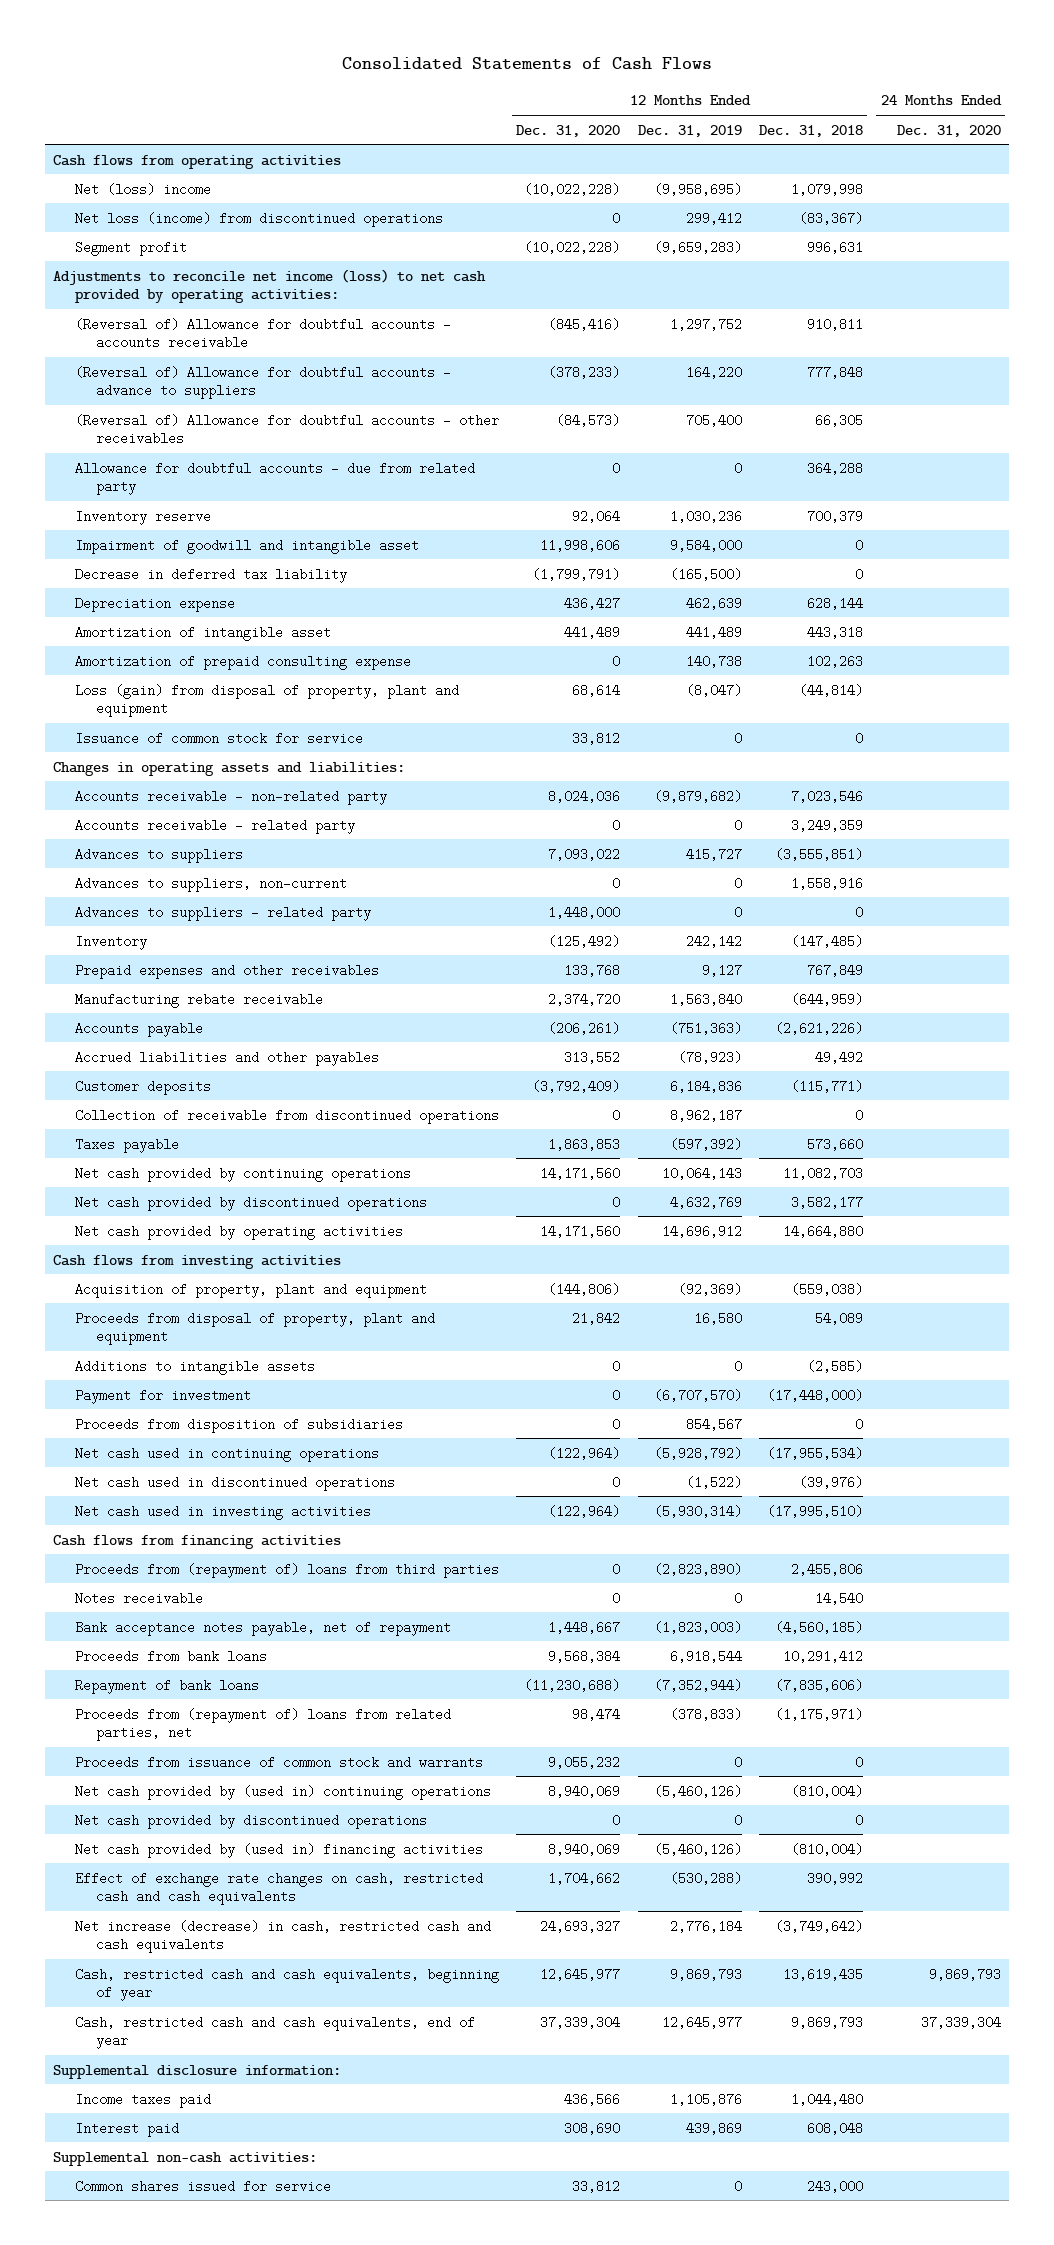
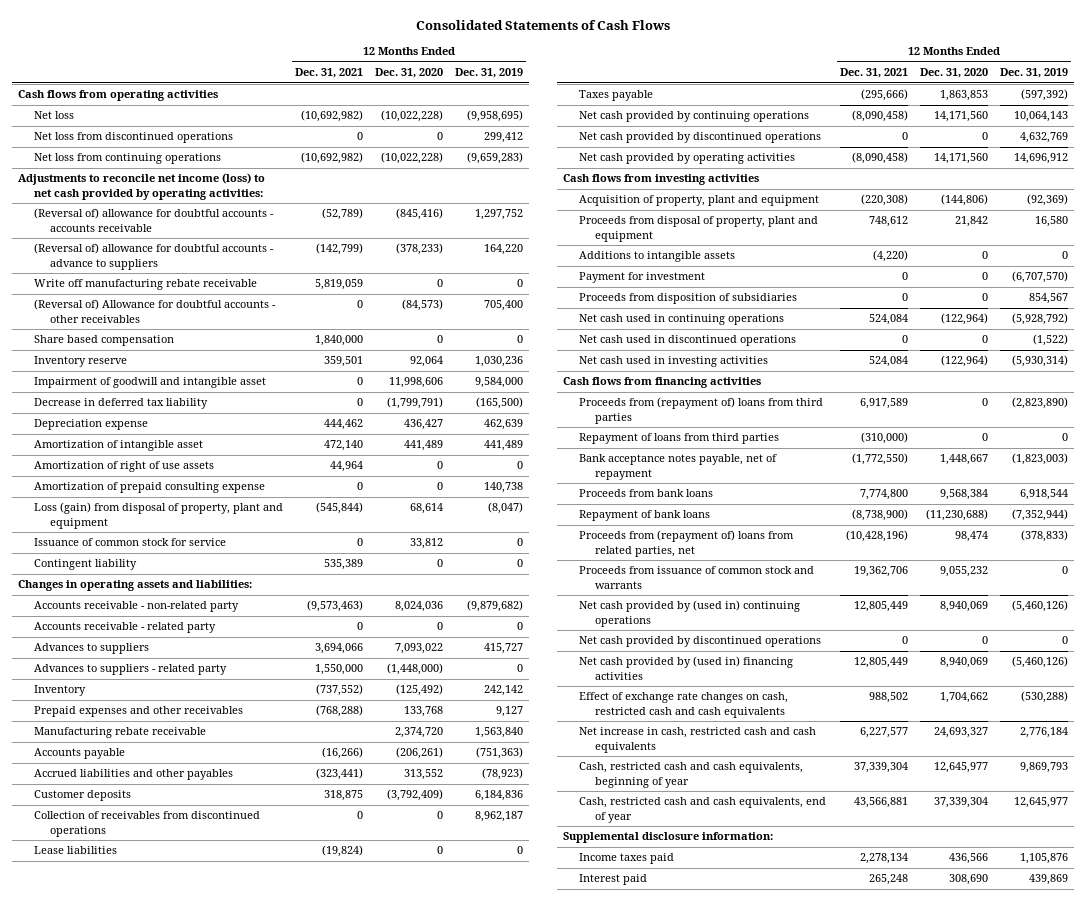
- | 12 Months Ended Dec. 31, 2020 | 12 Months Ended Dec. 31, 2019 | 12 Months Ended Dec. 31, 2018 | 24 Months Ended Dec. 31, 2020
+ | 12 Months Ended Dec. 31, 2021 | 12 Months Ended Dec. 31, 2020 | 12 Months Ended Dec. 31, 2019
- Net (loss) income | (10,022,228) | (9,958,695) | 1,079,998 |
- Net loss (income) from discontinued operations | 0 | 299,412 | (83,367) |
- Segment profit | (10,022,228) | (9,659,283) | 996,631 |
+ Net loss | (10,692,982) | (10,022,228) | (9,958,695)
+ Net loss from discontinued operations | 0 | 0 | 299,412
+ Net loss from continuing operations | (10,692,982) | (10,022,228) | (9,659,283)
- (Reversal of) Allowance for doubtful accounts - accounts receivable | (845,416) | 1,297,752 | 910,811 |
- (Reversal of) Allowance for doubtful accounts - advance to suppliers | (378,233) | 164,220 | 777,848 |
+ (Reversal of) allowance for doubtful accounts - accounts receivable | (52,789) | (845,416) | 1,297,752
+ (Reversal of) allowance for doubtful accounts - advance to suppliers | (142,799) | (378,233) | 164,220
+ Write off manufacturing rebate receivable | 5,819,059 | 0 | 0
- Allowance for doubtful accounts - due from related party | 0 | 0 | 364,288 |
+ Share based compensation | 1,840,000 | 0 | 0
+ Amortization of right of use assets | 44,964 | 0 | 0
+ Contingent liability | 535,389 | 0 | 0
- Advances to suppliers, non-current | 0 | 0 | 1,558,916 |
- Advances to suppliers - related party | 1,448,000 | 0 | 0 |
+ Advances to suppliers - related party | 1,550,000 | (1,448,000) | 0
- Collection of receivable from discontinued operations | 0 | 8,962,187 | 0 |
+ Collection of receivables from discontinued operations | 0 | 0 | 8,962,187
+ Lease liabilities | (19,824) | 0 | 0
- Notes receivable | 0 | 0 | 14,540 |
+ Repayment of loans from third parties | (310,000) | 0 | 0
- Net increase (decrease) in cash, restricted cash and cash equivalents | 24,693,327 | 2,776,184 | (3,749,642) |
+ Net increase in cash, restricted cash and cash equivalents | 6,227,577 | 24,693,327 | 2,776,184
- Supplemental non-cash activities:
- Common shares issued for service | 33,812 | 0 | 243,000 |

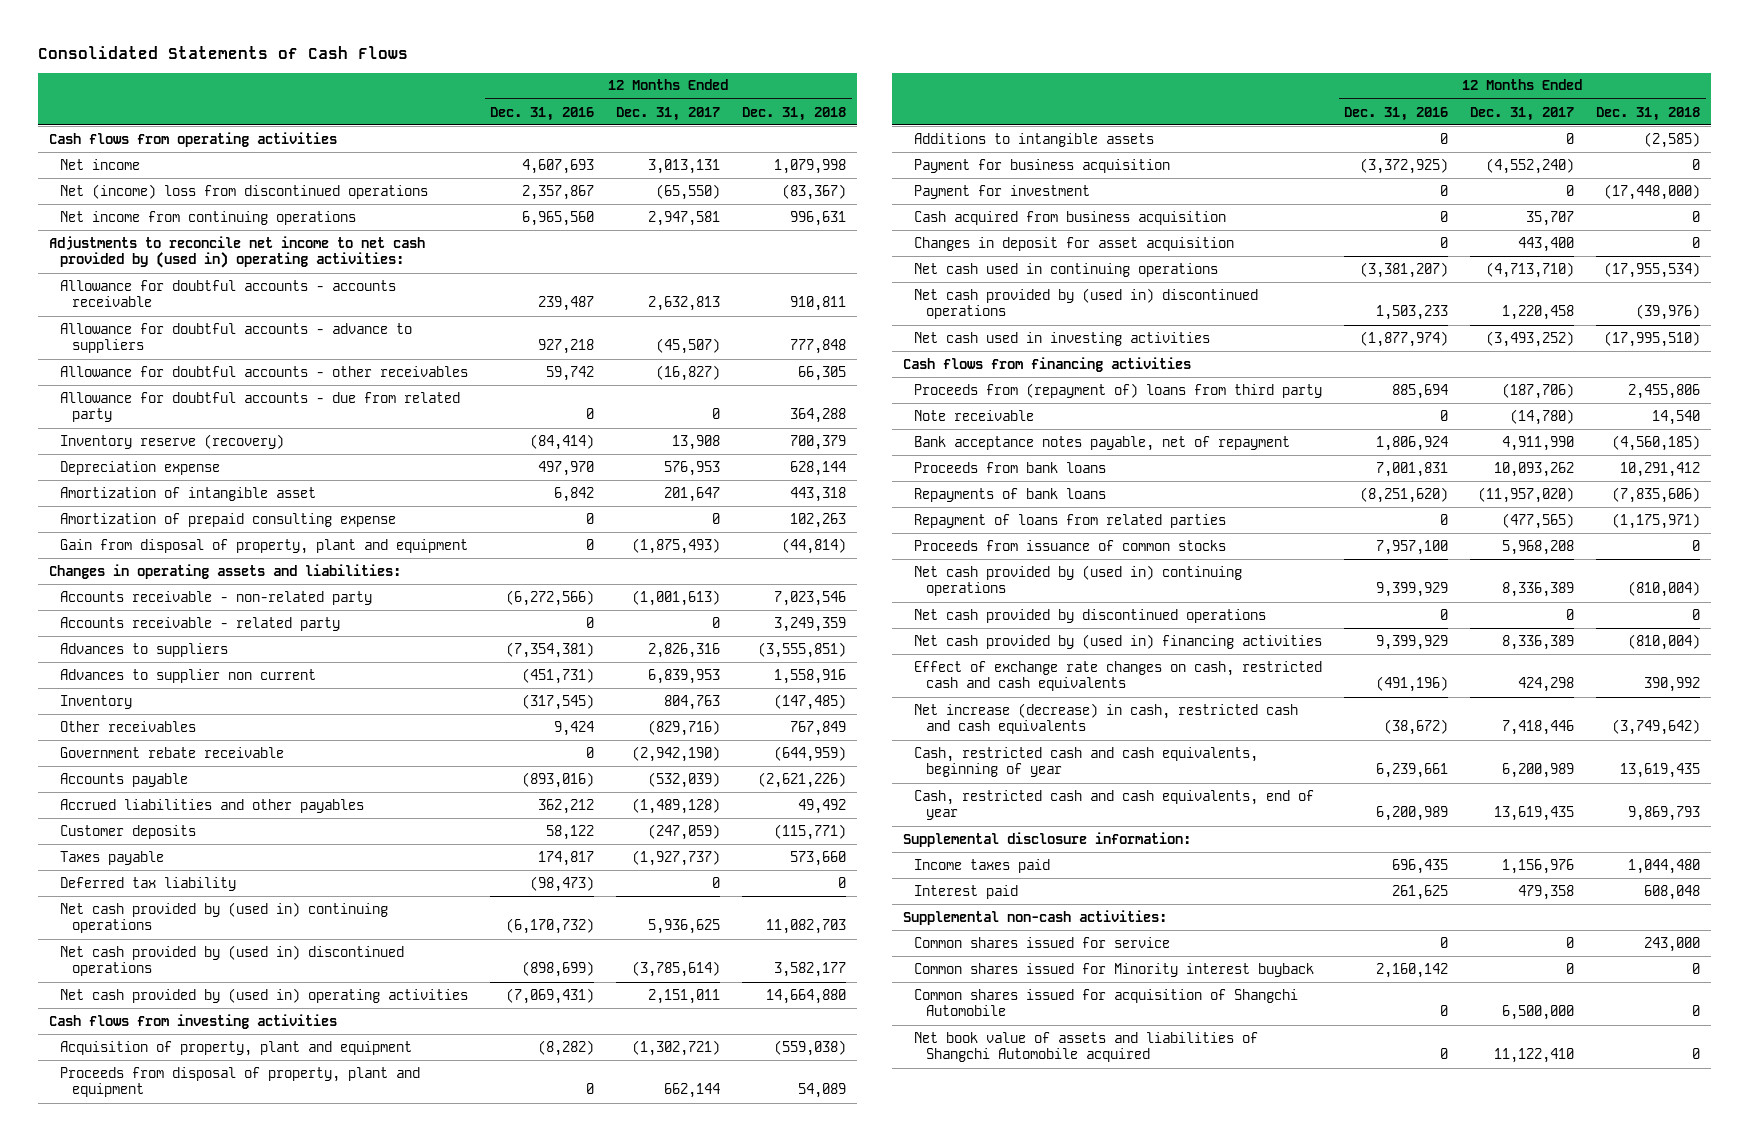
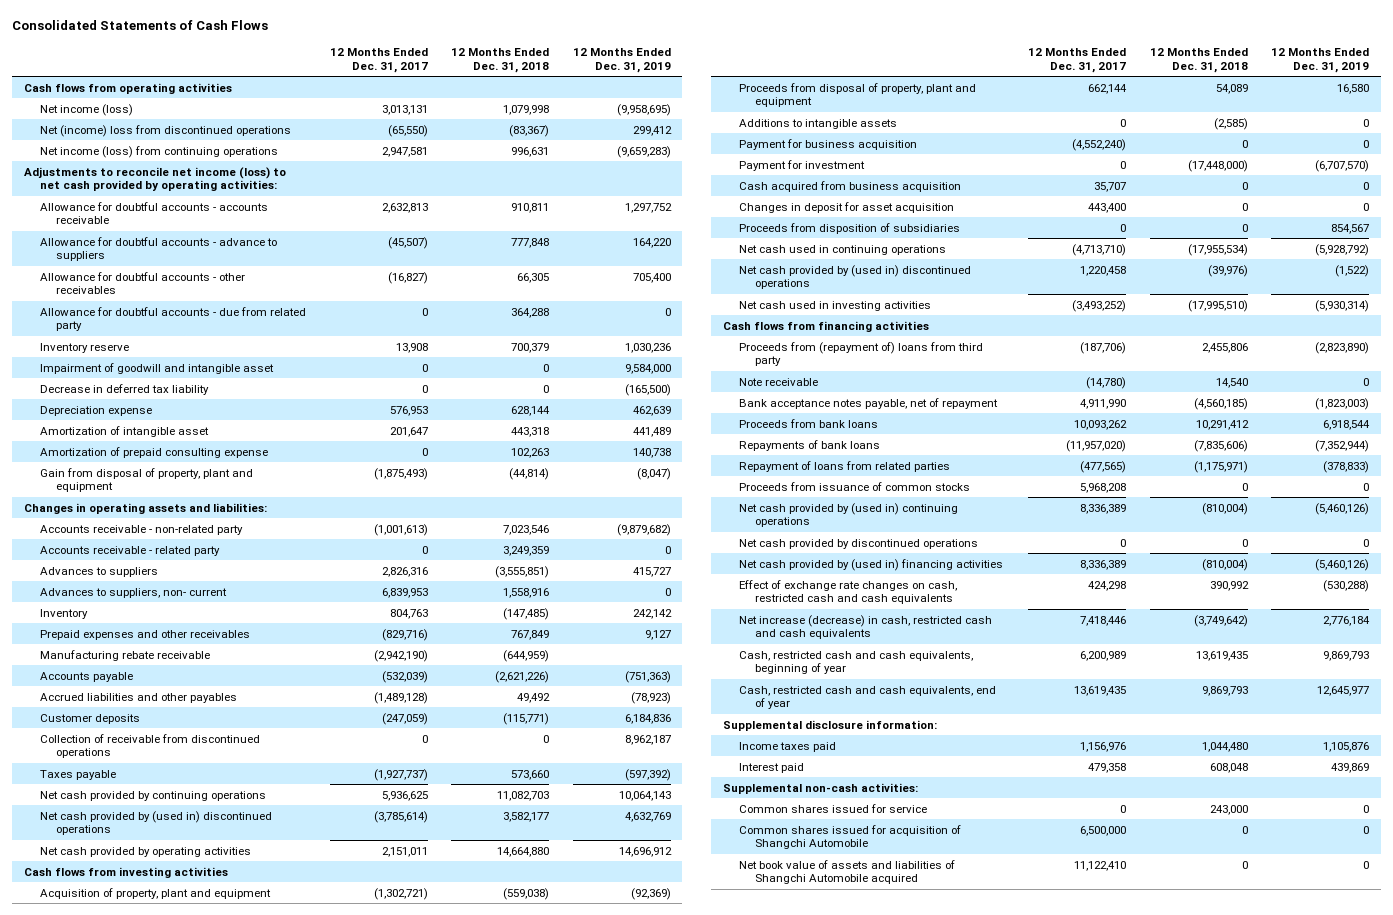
- | 12 Months Ended Dec. 31, 2016 | 12 Months Ended Dec. 31, 2017 | 12 Months Ended Dec. 31, 2018
+ | 12 Months Ended Dec. 31, 2017 | 12 Months Ended Dec. 31, 2018 | 12 Months Ended Dec. 31, 2019
- Net income | 4,607,693 | 3,013,131 | 1,079,998
+ Net income (loss) | 3,013,131 | 1,079,998 | (9,958,695)
- Net income from continuing operations | 6,965,560 | 2,947,581 | 996,631
- Adjustments to reconcile net income to net cash provided by (used in) operating activities:
+ Net income (loss) from continuing operations | 2,947,581 | 996,631 | (9,659,283)
+ Adjustments to reconcile net income (loss) to net cash provided by operating activities:
- Inventory reserve (recovery) | (84,414) | 13,908 | 700,379
+ Inventory reserve | 13,908 | 700,379 | 1,030,236
+ Impairment of goodwill and intangible asset | 0 | 0 | 9,584,000
+ Decrease in deferred tax liability | 0 | 0 | (165,500)
- Advances to supplier non current | (451,731) | 6,839,953 | 1,558,916
+ Advances to suppliers, non- current | 6,839,953 | 1,558,916 | 0
- Other receivables | 9,424 | (829,716) | 767,849
- Government rebate receivable | 0 | (2,942,190) | (644,959)
+ Prepaid expenses and other receivables | (829,716) | 767,849 | 9,127
+ Manufacturing rebate receivable | (2,942,190) | (644,959) |
+ Collection of receivable from discontinued operations | 0 | 0 | 8,962,187
- Deferred tax liability | (98,473) | 0 | 0
- Net cash provided by (used in) continuing operations | (6,170,732) | 5,936,625 | 11,082,703
+ Net cash provided by continuing operations | 5,936,625 | 11,082,703 | 10,064,143
- Net cash provided by (used in) operating activities | (7,069,431) | 2,151,011 | 14,664,880
+ Net cash provided by operating activities | 2,151,011 | 14,664,880 | 14,696,912
+ Proceeds from disposition of subsidiaries | 0 | 0 | 854,567
- Common shares issued for Minority interest buyback | 2,160,142 | 0 | 0

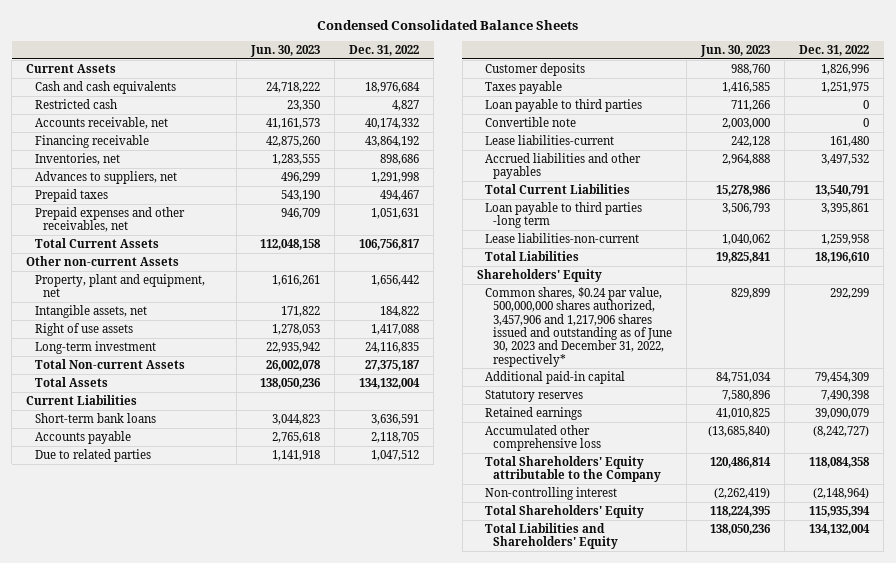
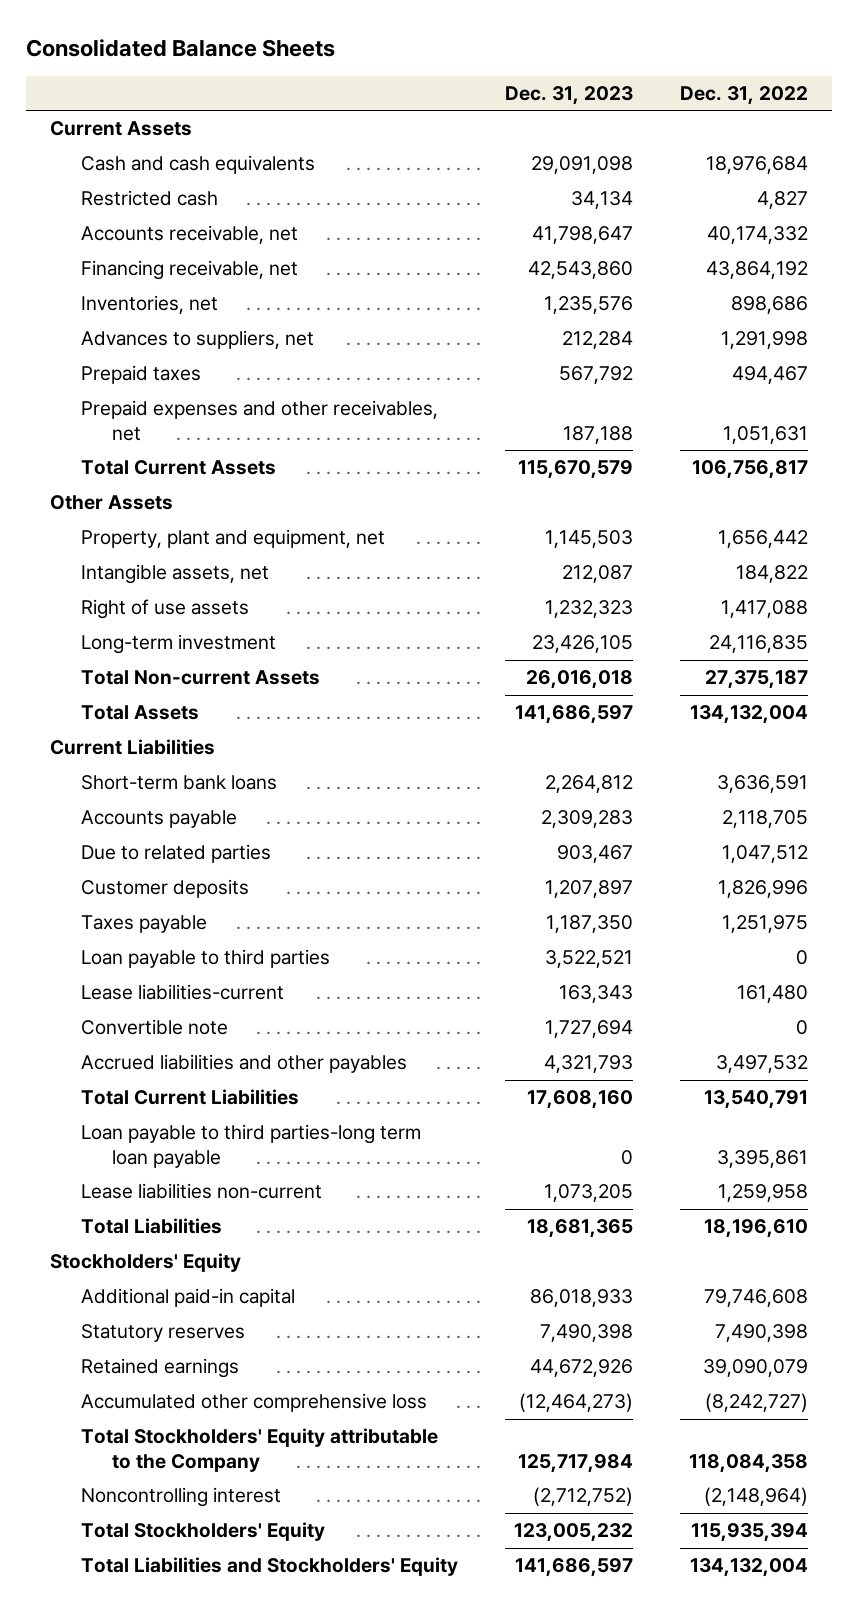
- Condensed Consolidated Balance Sheets
+ Consolidated Balance Sheets
- | Jun. 30, 2023 | Dec. 31, 2022
+ | Dec. 31, 2023 | Dec. 31, 2022
- Financing receivable | 42,875,260 | 43,864,192
+ Financing receivable, net | 42,543,860 | 43,864,192
- Other non-current Assets
+ Other Assets
moved down: Convertible note | 1,727,694 | 0
- Loan payable to third parties -long term | 3,506,793 | 3,395,861
- Lease liabilities-non-current | 1,040,062 | 1,259,958
+ Loan payable to third parties-long term loan payable | 0 | 3,395,861
+ Lease liabilities non-current | 1,073,205 | 1,259,958
- Shareholders' Equity
- Common shares, $0.24 par value, 500,000,000 shares authorized, 3,457,906 and 1,217,906 shares issued and outstanding as of June 30, 2023 and December 31, 2022, respectively* | 829,899 | 292,299
- Additional paid-in capital | 84,751,034 | 79,454,309
+ Stockholders' Equity
+ Additional paid-in capital | 86,018,933 | 79,746,608
- Total Shareholders' Equity attributable to the Company | 120,486,814 | 118,084,358
- Non-controlling interest | (2,262,419) | (2,148,964)
- Total Shareholders' Equity | 118,224,395 | 115,935,394
- Total Liabilities and Shareholders' Equity | 138,050,236 | 134,132,004
+ Total Stockholders' Equity attributable to the Company | 125,717,984 | 118,084,358
+ Noncontrolling interest | (2,712,752) | (2,148,964)
+ Total Stockholders' Equity | 123,005,232 | 115,935,394
+ Total Liabilities and Stockholders' Equity | 141,686,597 | 134,132,004

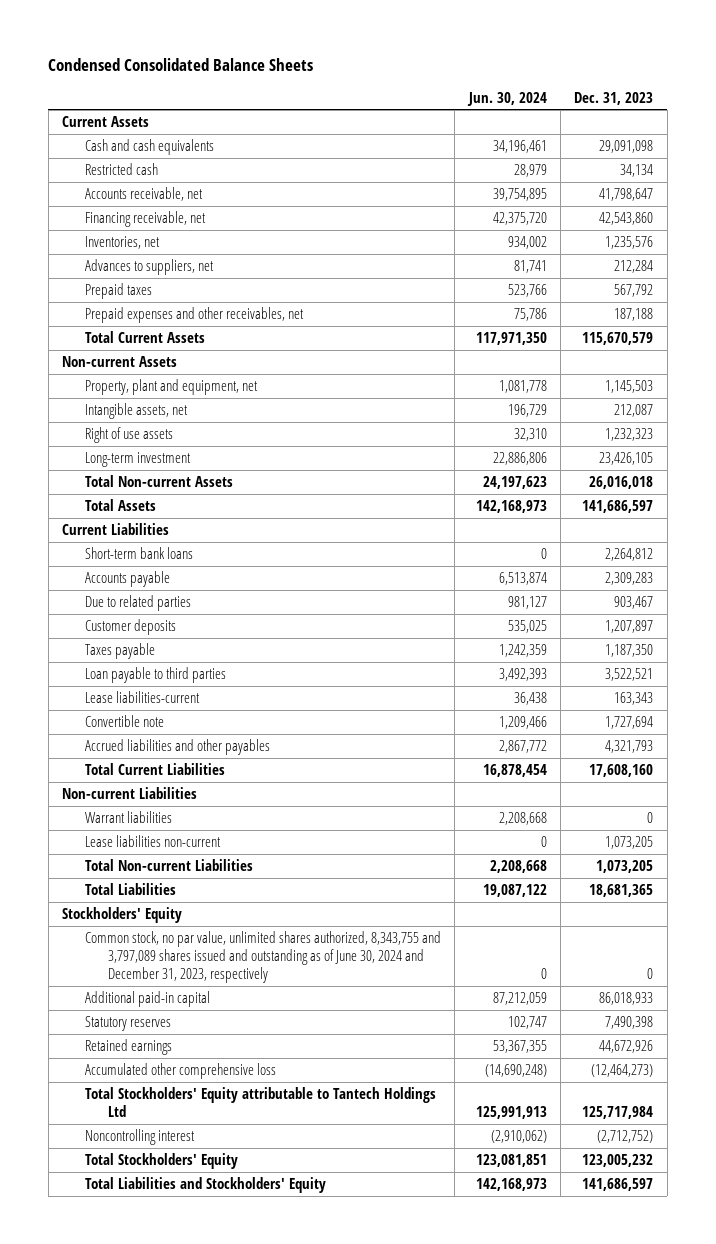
- Consolidated Balance Sheets
+ Condensed Consolidated Balance Sheets
- | Dec. 31, 2023 | Dec. 31, 2022
+ | Jun. 30, 2024 | Dec. 31, 2023
- Other Assets
+ Non-current Assets
- Loan payable to third parties-long term loan payable | 0 | 3,395,861
+ Non-current Liabilities
+ Warrant liabilities | 2,208,668 | 0
+ Total Non-current Liabilities | 2,208,668 | 1,073,205
+ Common stock, no par value, unlimited shares authorized, 8,343,755 and 3,797,089 shares issued and outstanding as of June 30, 2024 and December 31, 2023, respectively | 0 | 0
- Total Stockholders' Equity attributable to the Company | 125,717,984 | 118,084,358
+ Total Stockholders' Equity attributable to Tantech Holdings Ltd | 125,991,913 | 125,717,984

